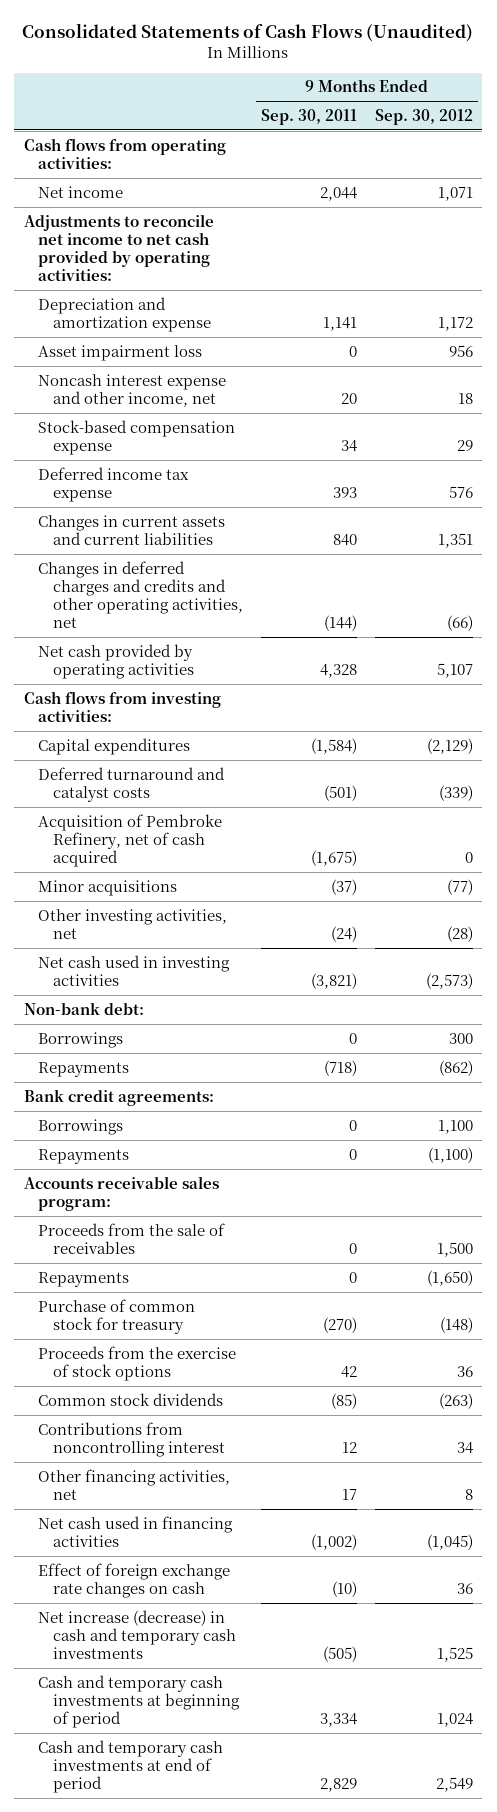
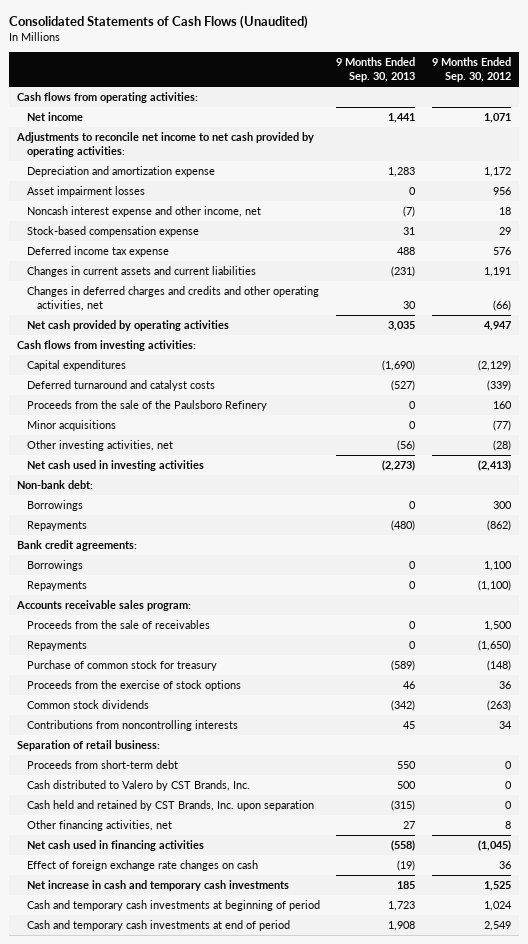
- | 9 Months Ended Sep. 30, 2011 | 9 Months Ended Sep. 30, 2012
+ | 9 Months Ended Sep. 30, 2013 | 9 Months Ended Sep. 30, 2012
- Asset impairment loss | 0 | 956
+ Asset impairment losses | 0 | 956
- Changes in current assets and current liabilities | 840 | 1,351
+ Changes in current assets and current liabilities | (231) | 1,191
- Net cash provided by operating activities | 4,328 | 5,107
+ Net cash provided by operating activities | 3,035 | 4,947
- Acquisition of Pembroke Refinery, net of cash acquired | (1,675) | 0
+ Proceeds from the sale of the Paulsboro Refinery | 0 | 160
- Net cash used in investing activities | (3,821) | (2,573)
+ Net cash used in investing activities | (2,273) | (2,413)
- Contributions from noncontrolling interest | 12 | 34
+ Contributions from noncontrolling interests | 45 | 34
+ Separation of retail business:
+ Proceeds from short-term debt | 550 | 0
+ Cash distributed to Valero by CST Brands, Inc. | 500 | 0
+ Cash held and retained by CST Brands, Inc. upon separation | (315) | 0
- Net increase (decrease) in cash and temporary cash investments | (505) | 1,525
+ Net increase in cash and temporary cash investments | 185 | 1,525

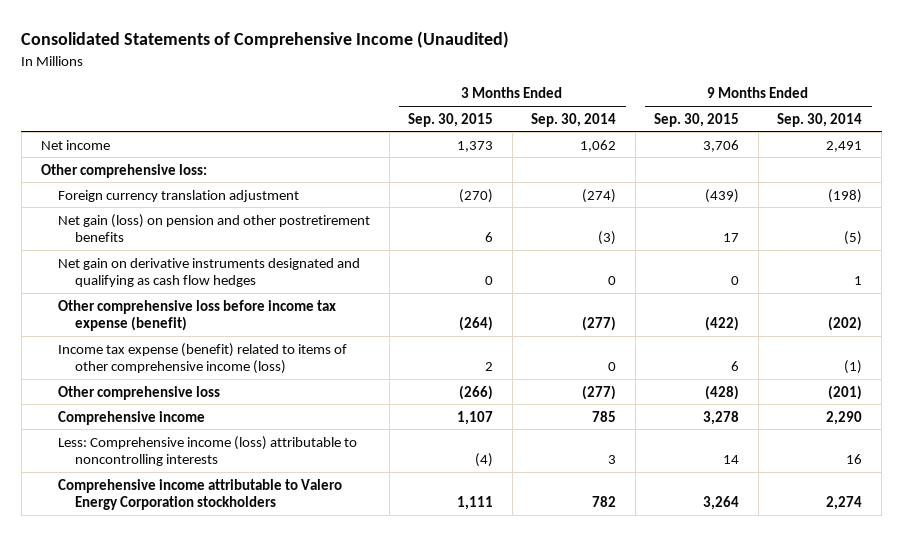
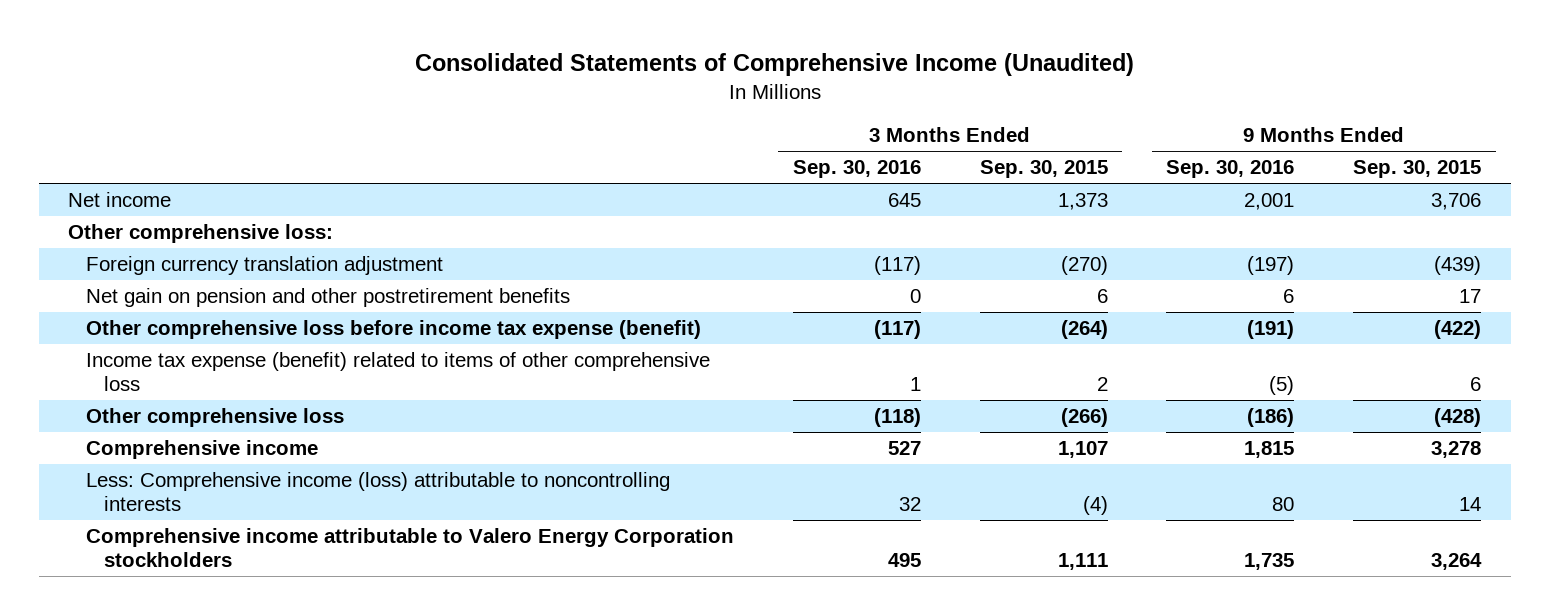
- | 3 Months Ended Sep. 30, 2015 | 3 Months Ended Sep. 30, 2014 | 9 Months Ended Sep. 30, 2015 | 9 Months Ended Sep. 30, 2014
+ | 3 Months Ended Sep. 30, 2016 | 3 Months Ended Sep. 30, 2015 | 9 Months Ended Sep. 30, 2016 | 9 Months Ended Sep. 30, 2015
- Net gain (loss) on pension and other postretirement benefits | 6 | (3) | 17 | (5)
- Net gain on derivative instruments designated and qualifying as cash flow hedges | 0 | 0 | 0 | 1
+ Net gain on pension and other postretirement benefits | 0 | 6 | 6 | 17
- Income tax expense (benefit) related to items of other comprehensive income (loss) | 2 | 0 | 6 | (1)
+ Income tax expense (benefit) related to items of other comprehensive loss | 1 | 2 | (5) | 6

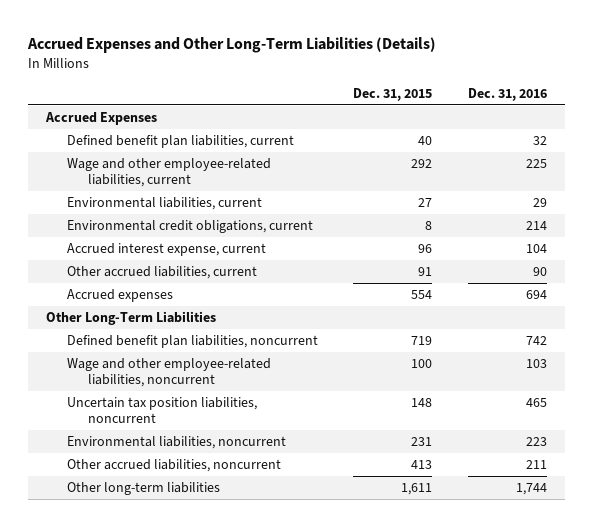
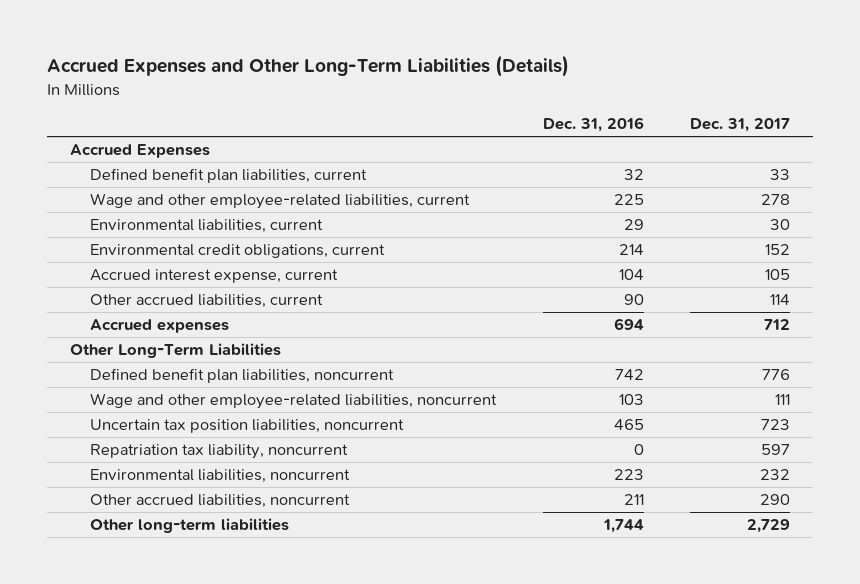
- | Dec. 31, 2015 | Dec. 31, 2016
+ | Dec. 31, 2016 | Dec. 31, 2017
+ Repatriation tax liability, noncurrent | 0 | 597

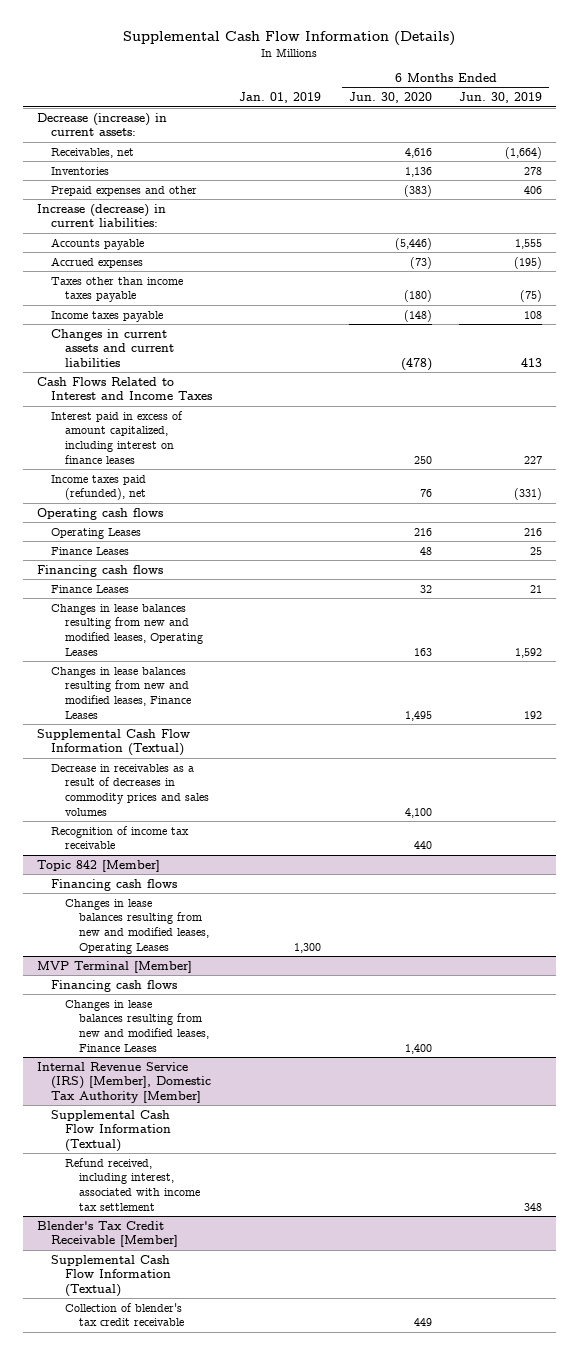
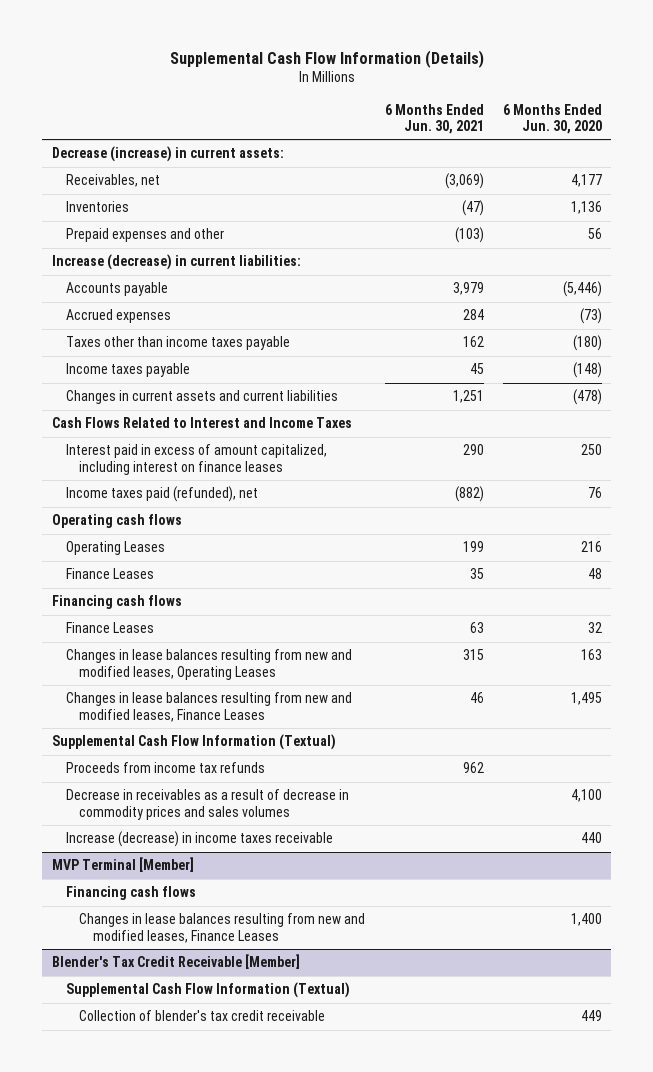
- | Jan. 01, 2019 | 6 Months Ended Jun. 30, 2020 | 6 Months Ended Jun. 30, 2019
+ | 6 Months Ended Jun. 30, 2021 | 6 Months Ended Jun. 30, 2020
- Receivables, net | | 4,616 | (1,664)
+ Receivables, net | (3,069) | 4,177
- Prepaid expenses and other | | (383) | 406
+ Prepaid expenses and other | (103) | 56
- Decrease in receivables as a result of decreases in commodity prices and sales volumes | | 4,100 |
- Recognition of income tax receivable | | 440 |
- Topic 842 [Member]
- Financing cash flows
- Changes in lease balances resulting from new and modified leases, Operating Leases | 1,300 | |
+ Proceeds from income tax refunds | 962 |
+ Decrease in receivables as a result of decrease in commodity prices and sales volumes | | 4,100
+ Increase (decrease) in income taxes receivable | | 440
- Internal Revenue Service (IRS) [Member], Domestic Tax Authority [Member]
- Supplemental Cash Flow Information (Textual)
- Refund received, including interest, associated with income tax settlement | | | 348

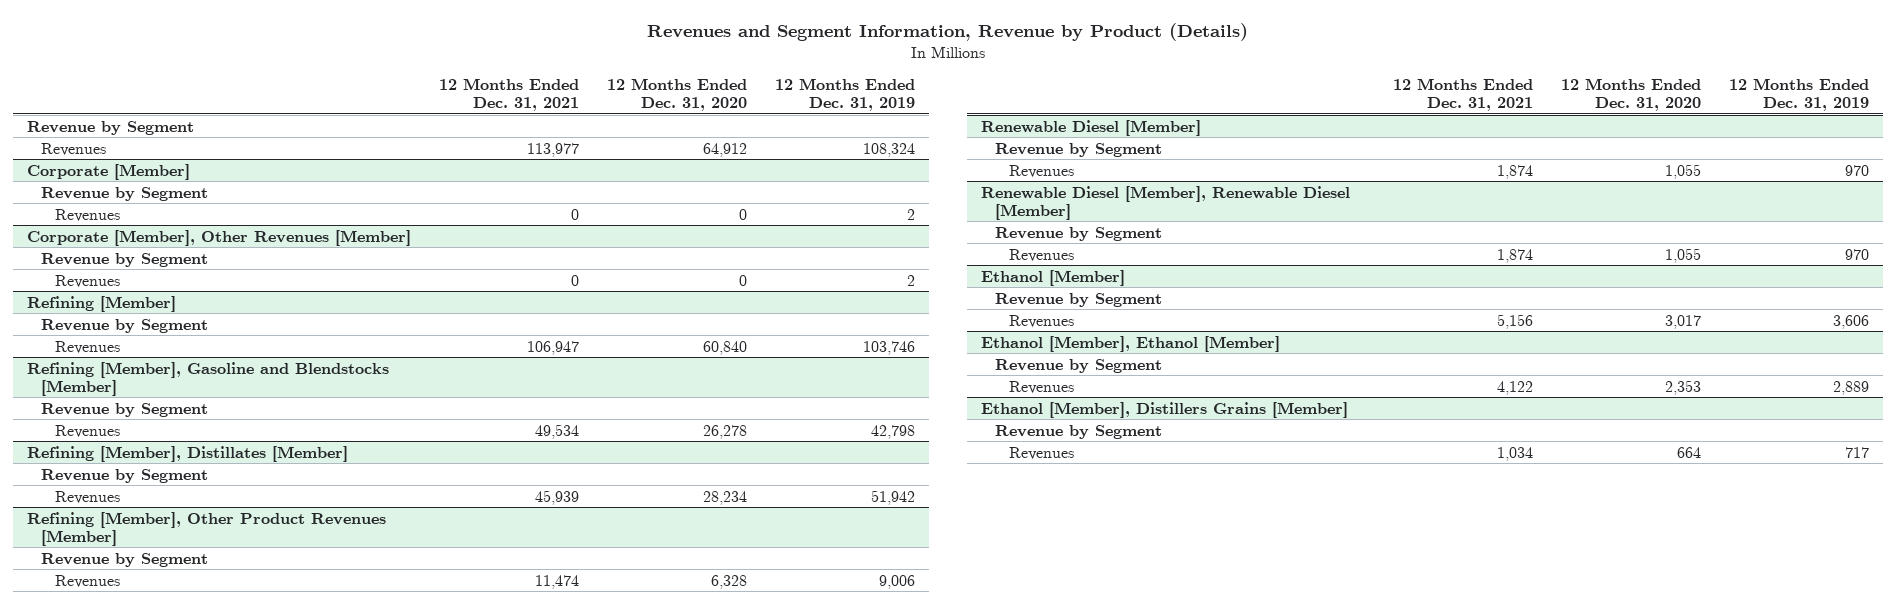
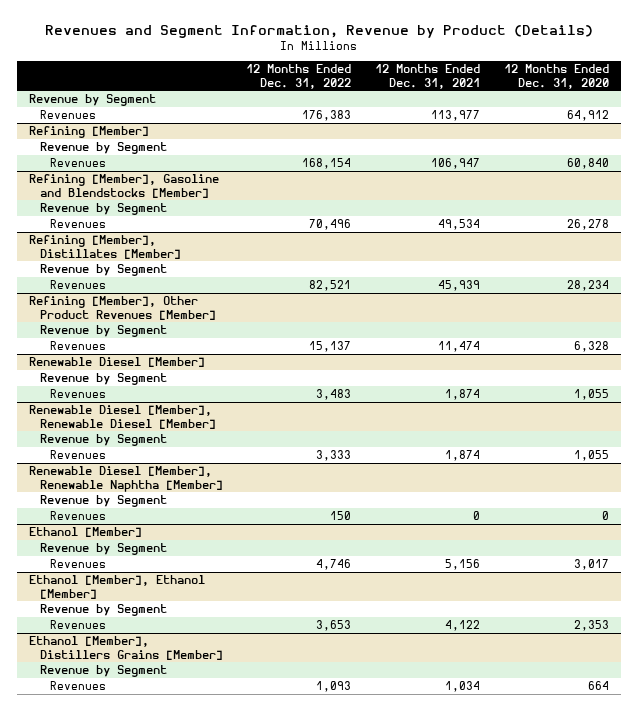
- | 12 Months Ended Dec. 31, 2021 | 12 Months Ended Dec. 31, 2020 | 12 Months Ended Dec. 31, 2019
+ | 12 Months Ended Dec. 31, 2022 | 12 Months Ended Dec. 31, 2021 | 12 Months Ended Dec. 31, 2020
- Corporate [Member]
- Revenue by Segment
- Revenues | 0 | 0 | 2
- Corporate [Member], Other Revenues [Member]
- Revenue by Segment
- Revenues | 0 | 0 | 2
+ Renewable Diesel [Member], Renewable Naphtha [Member]
+ Revenue by Segment
+ Revenues | 150 | 0 | 0

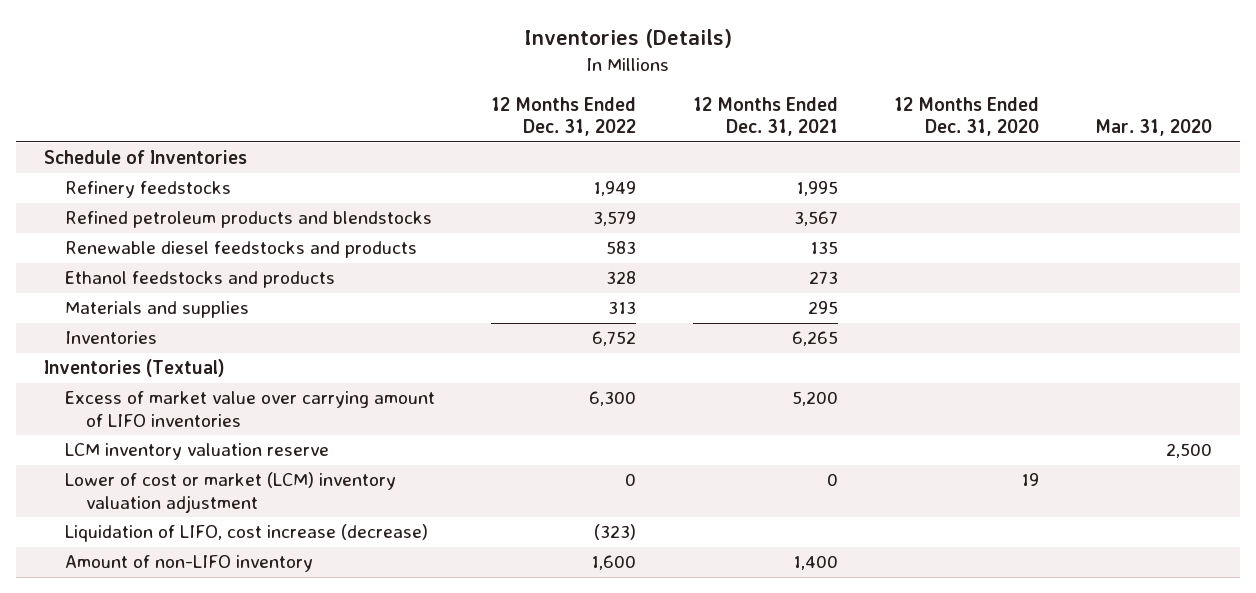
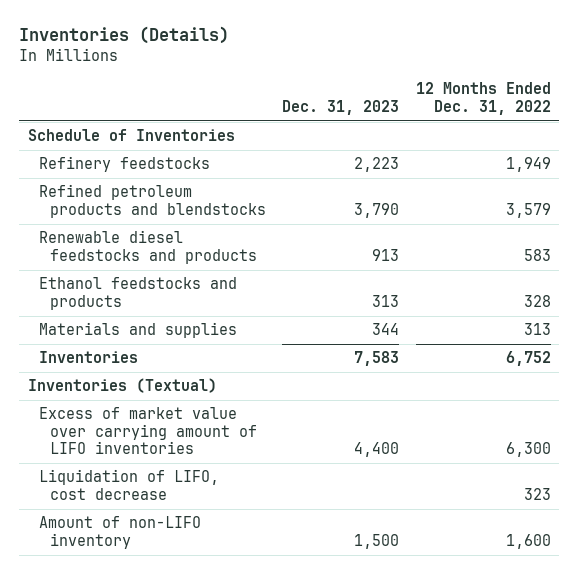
- | 12 Months Ended Dec. 31, 2022 | 12 Months Ended Dec. 31, 2021 | 12 Months Ended Dec. 31, 2020 | Mar. 31, 2020
+ | Dec. 31, 2023 | 12 Months Ended Dec. 31, 2022
- LCM inventory valuation reserve | | | | 2,500
- Lower of cost or market (LCM) inventory valuation adjustment | 0 | 0 | 19 |
- Liquidation of LIFO, cost increase (decrease) | (323) | | |
+ Liquidation of LIFO, cost decrease | | 323

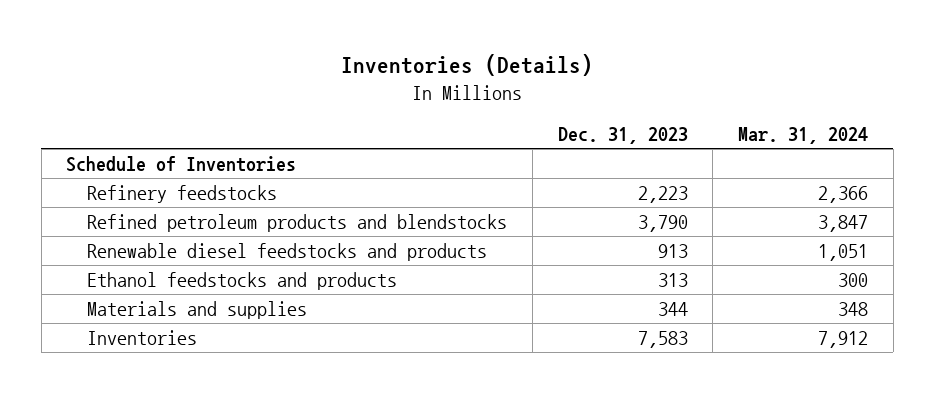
- | Dec. 31, 2023 | 12 Months Ended Dec. 31, 2022
+ | Dec. 31, 2023 | Mar. 31, 2024
- Inventories (Textual)
- Excess of market value over carrying amount of LIFO inventories | 4,400 | 6,300
- Liquidation of LIFO, cost decrease | | 323
- Amount of non-LIFO inventory | 1,500 | 1,600

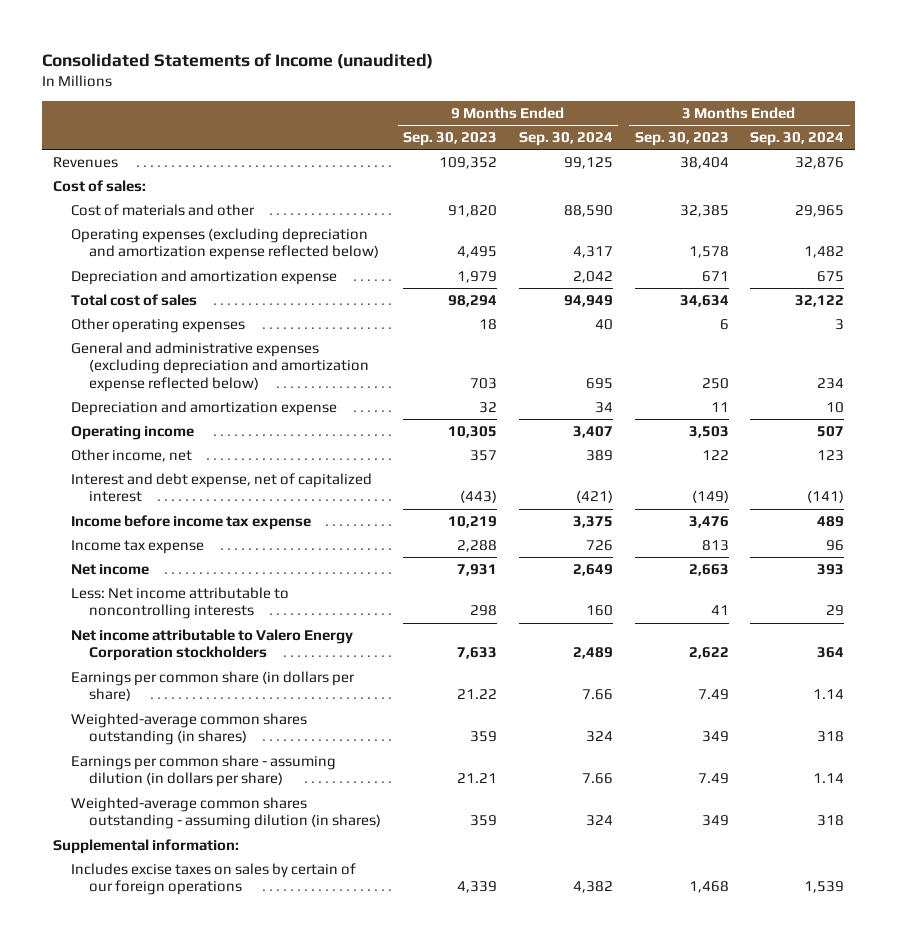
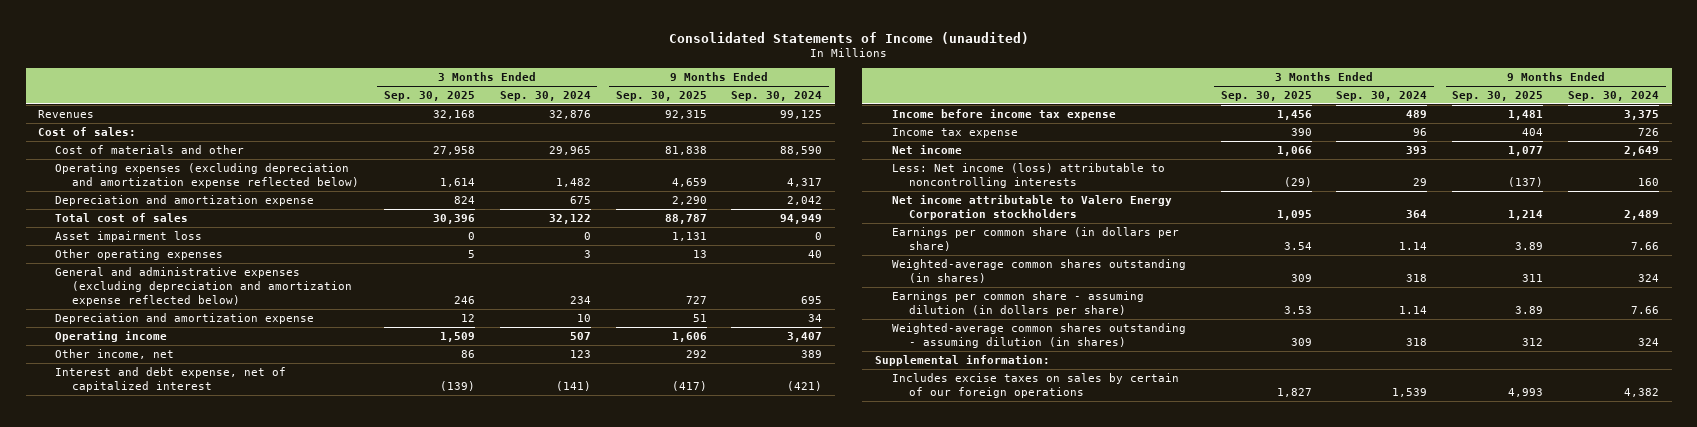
- | 9 Months Ended Sep. 30, 2023 | 9 Months Ended Sep. 30, 2024 | 3 Months Ended Sep. 30, 2023 | 3 Months Ended Sep. 30, 2024
+ | 3 Months Ended Sep. 30, 2025 | 3 Months Ended Sep. 30, 2024 | 9 Months Ended Sep. 30, 2025 | 9 Months Ended Sep. 30, 2024
+ Asset impairment loss | 0 | 0 | 1,131 | 0
- Less: Net income attributable to noncontrolling interests | 298 | 160 | 41 | 29
+ Less: Net income (loss) attributable to noncontrolling interests | (29) | 29 | (137) | 160

